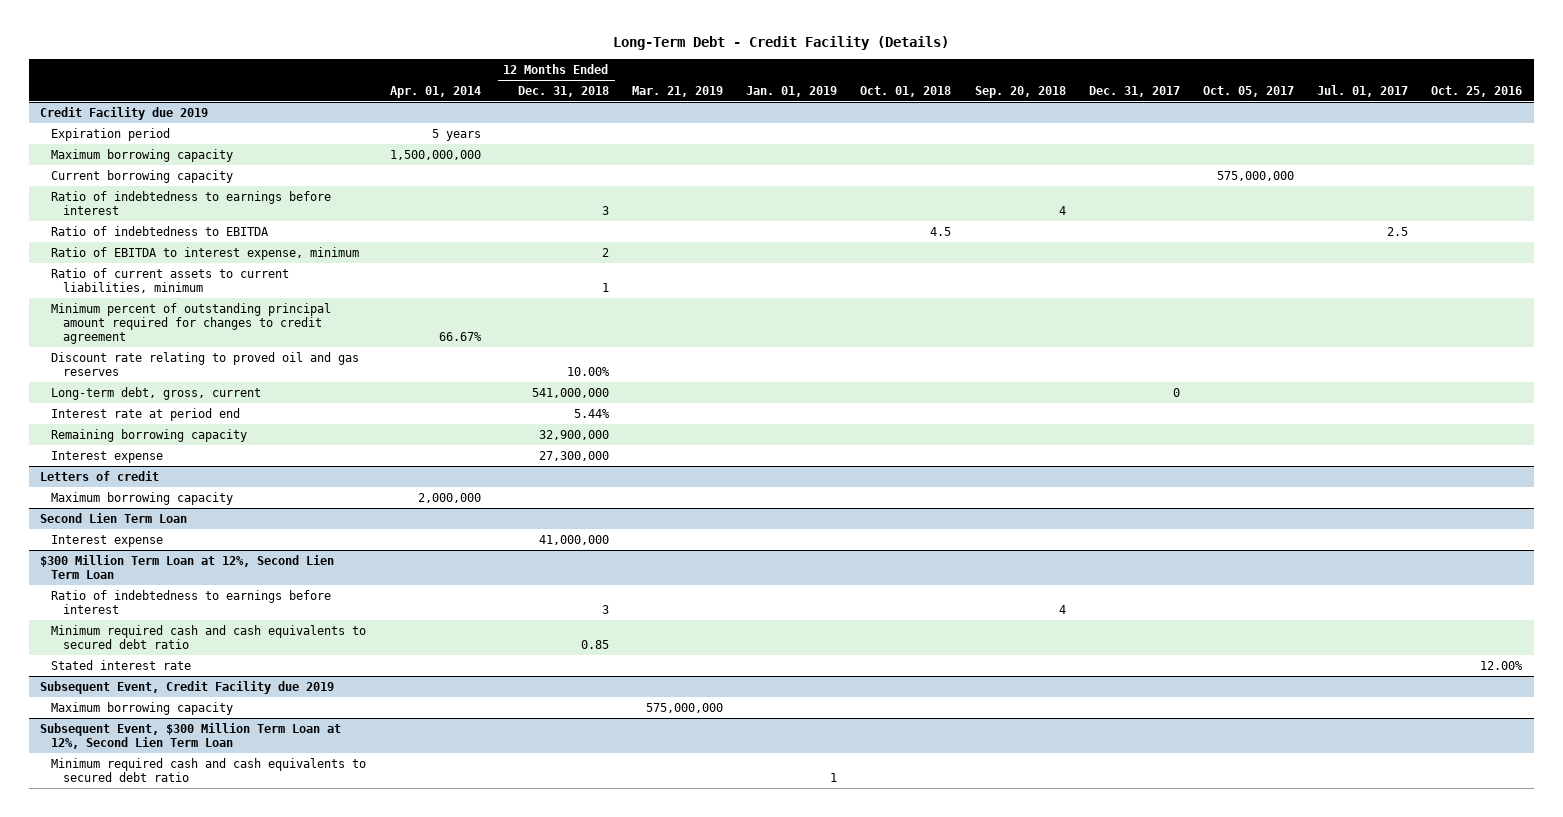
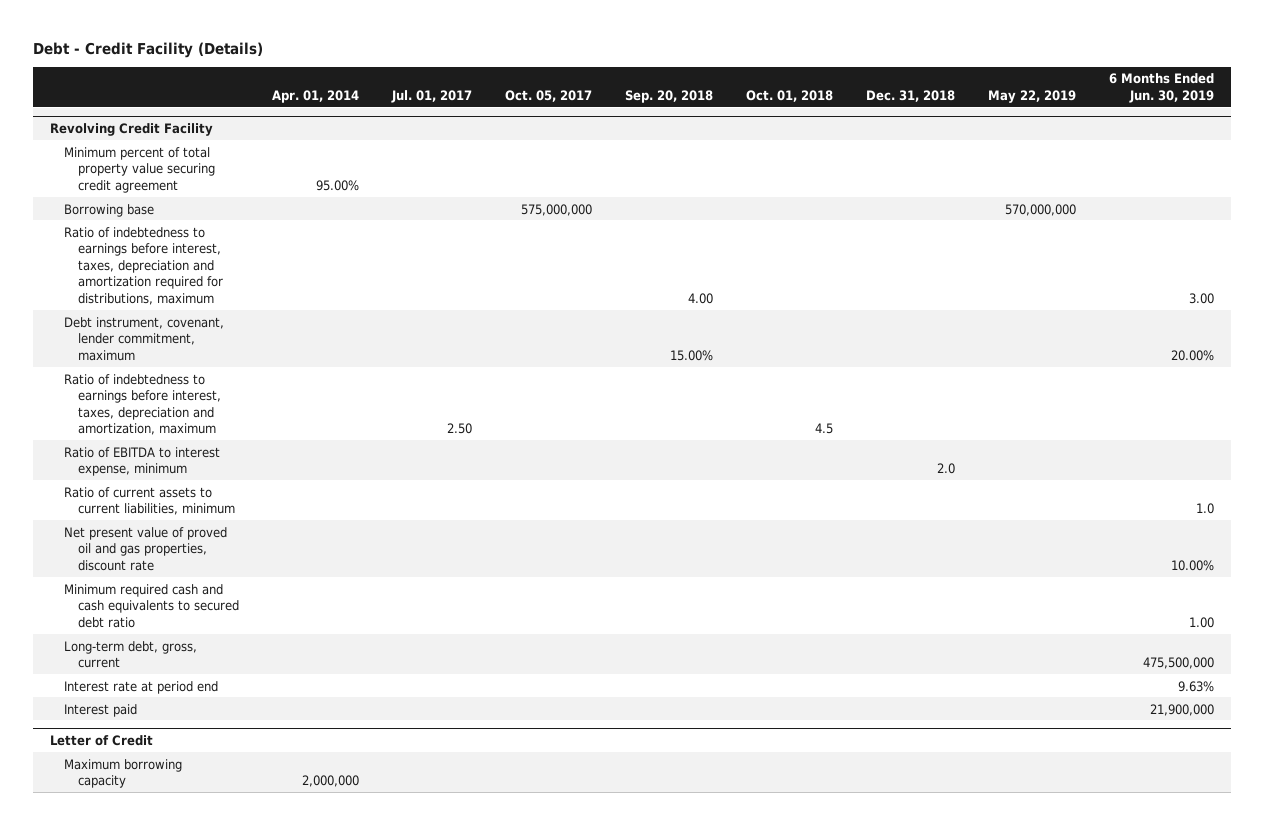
- Long-Term Debt - Credit Facility (Details)
+ Debt - Credit Facility (Details)
- | Apr. 01, 2014 | 12 Months Ended Dec. 31, 2018 | Mar. 21, 2019 | Jan. 01, 2019 | Oct. 01, 2018 | Sep. 20, 2018 | Dec. 31, 2017 | Oct. 05, 2017 | Jul. 01, 2017 | Oct. 25, 2016
+ | Apr. 01, 2014 | Jul. 01, 2017 | Oct. 05, 2017 | Sep. 20, 2018 | Oct. 01, 2018 | Dec. 31, 2018 | May 22, 2019 | 6 Months Ended Jun. 30, 2019
- Credit Facility due 2019
- Expiration period | 5 years | | | | | | | | |
- Maximum borrowing capacity | 1,500,000,000 | | | | | | | | |
- Current borrowing capacity | | | | | | | | 575,000,000 | |
- Ratio of indebtedness to earnings before interest | | 3 | | | | 4 | | | |
- Ratio of indebtedness to EBITDA | | | | | 4.5 | | | | 2.5 |
+ Revolving Credit Facility
+ Minimum percent of total property value securing credit agreement | 95.00% | | | | | | |
+ Borrowing base | | | 575,000,000 | | | | 570,000,000 |
+ Ratio of indebtedness to earnings before interest, taxes, depreciation and amortization required for distributions, maximum | | | | 4.00 | | | | 3.00
+ Debt instrument, covenant, lender commitment, maximum | | | | 15.00% | | | | 20.00%
+ Ratio of indebtedness to earnings before interest, taxes, depreciation and amortization, maximum | | 2.50 | | | 4.5 | | |
- Minimum percent of outstanding principal amount required for changes to credit agreement | 66.67% | | | | | | | | |
- Discount rate relating to proved oil and gas reserves | | 10.00% | | | | | | | |
+ Net present value of proved oil and gas properties, discount rate | | | | | | | | 10.00%
+ Minimum required cash and cash equivalents to secured debt ratio | | | | | | | | 1.00
- Remaining borrowing capacity | | 32,900,000 | | | | | | | |
- Interest expense | | 27,300,000 | | | | | | | |
- Letters of credit
+ Interest paid | | | | | | | | 21,900,000
+ Letter of Credit
- Second Lien Term Loan
- Interest expense | | 41,000,000 | | | | | | | |
- $300 Million Term Loan at 12%, Second Lien Term Loan
- Ratio of indebtedness to earnings before interest | | 3 | | | | 4 | | | |
- Minimum required cash and cash equivalents to secured debt ratio | | 0.85 | | | | | | | |
- Stated interest rate | | | | | | | | | | 12.00%
- Subsequent Event, Credit Facility due 2019
- Maximum borrowing capacity | | | 575,000,000 | | | | | | |
- Subsequent Event, $300 Million Term Loan at 12%, Second Lien Term Loan
- Minimum required cash and cash equivalents to secured debt ratio | | | | 1 | | | | | |

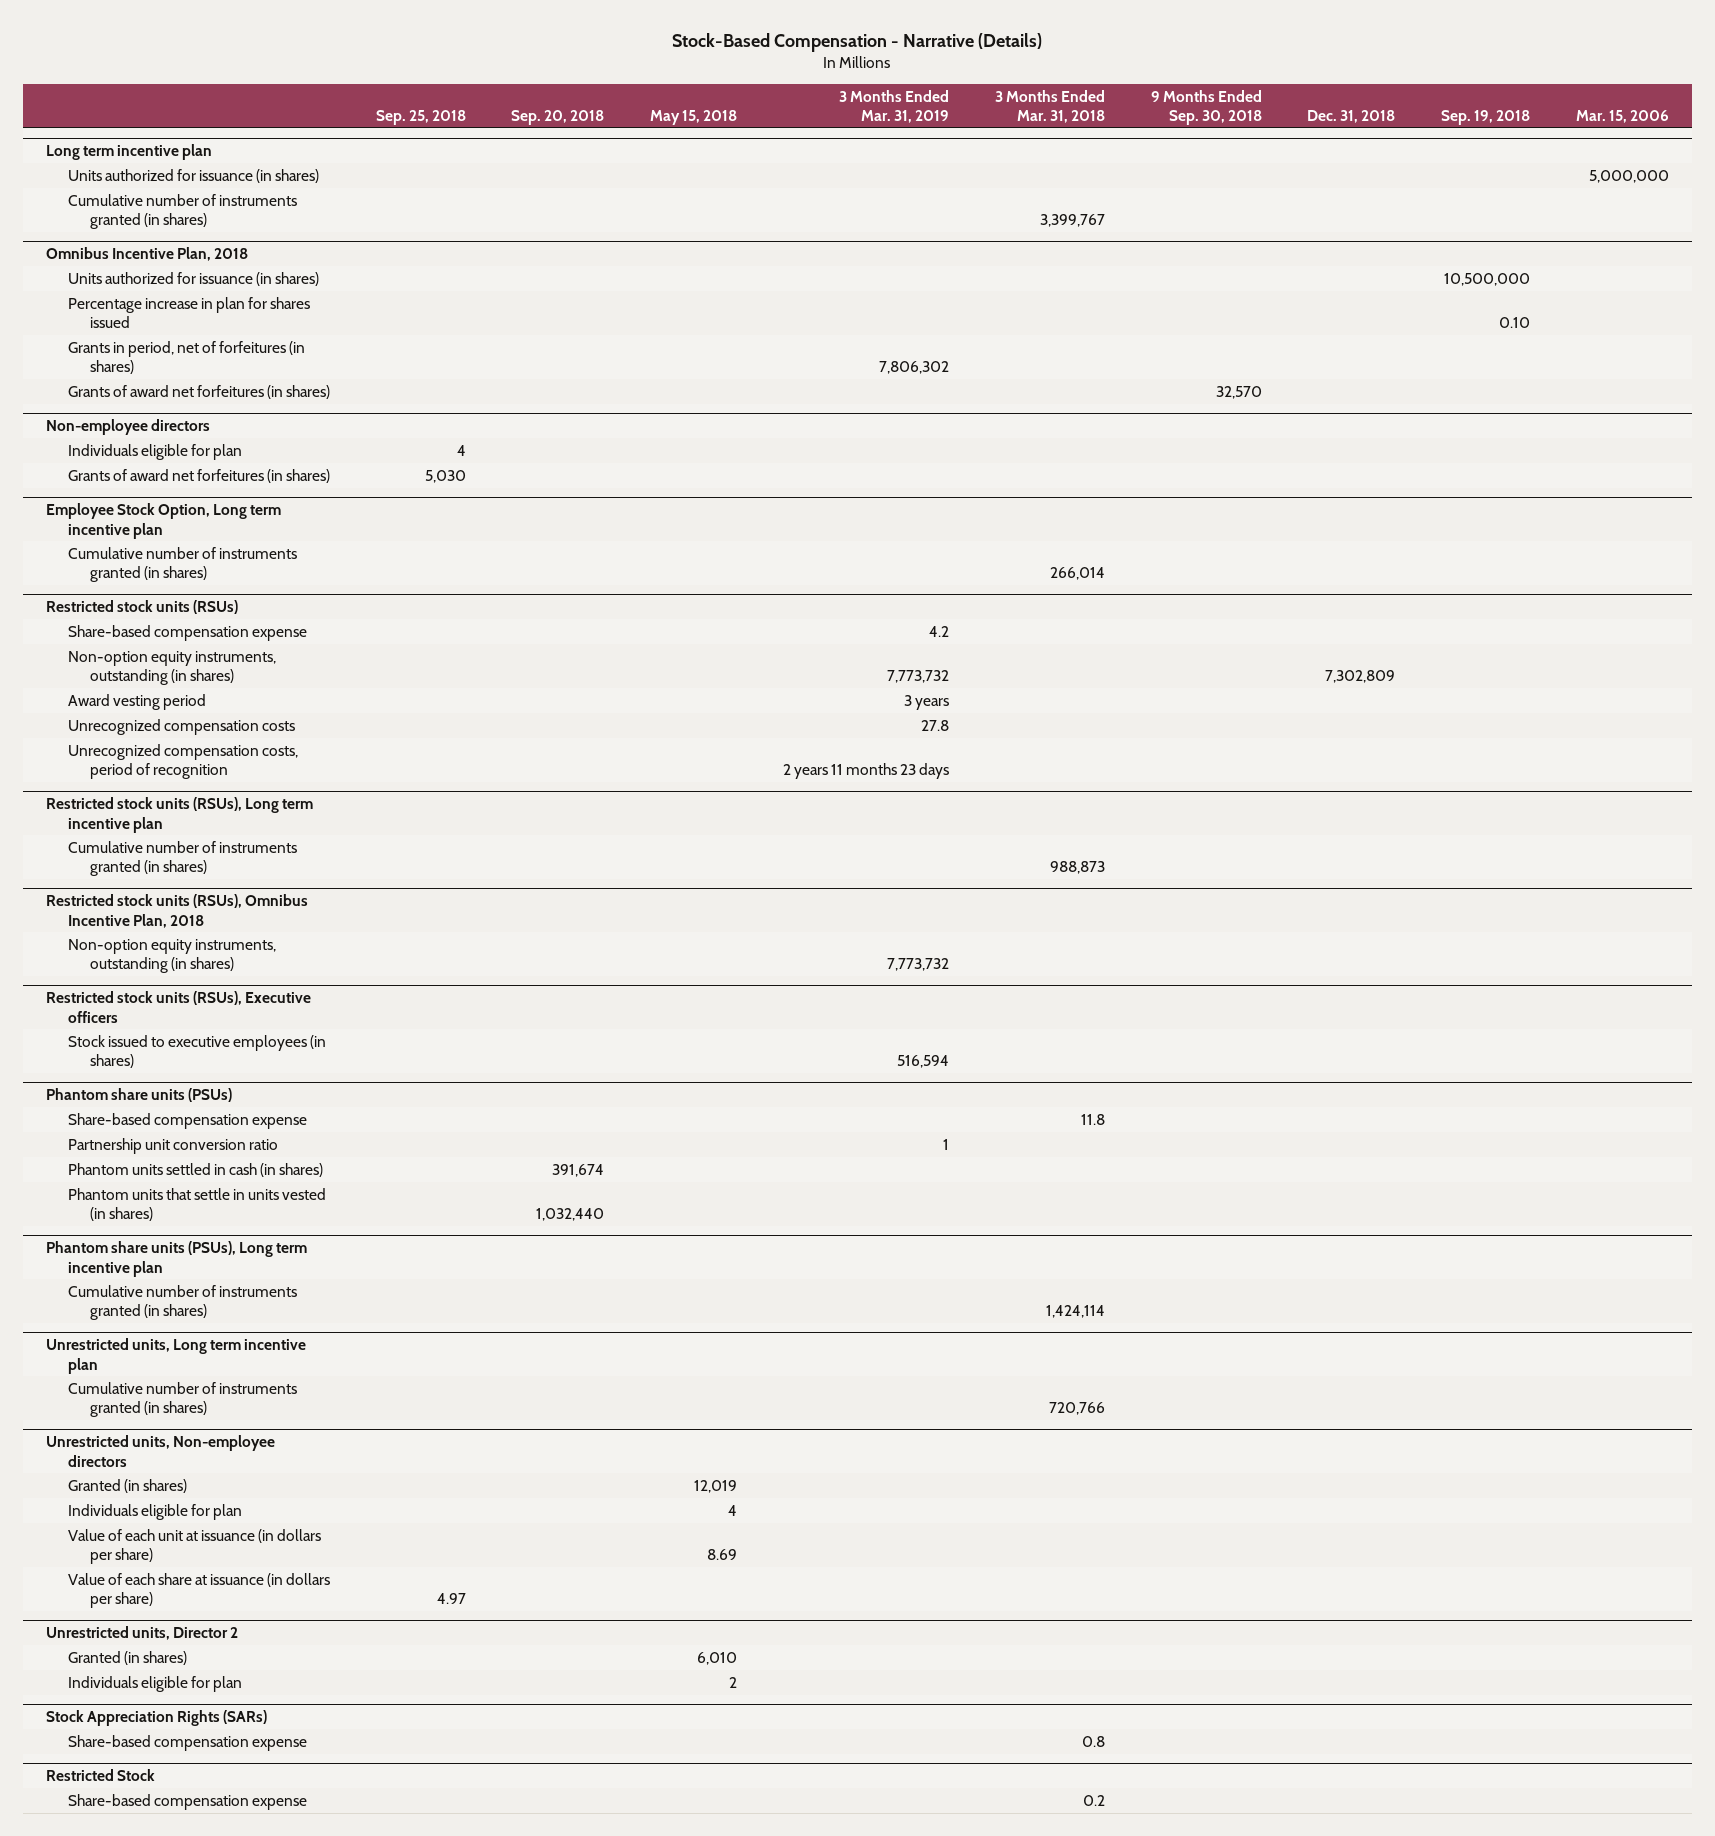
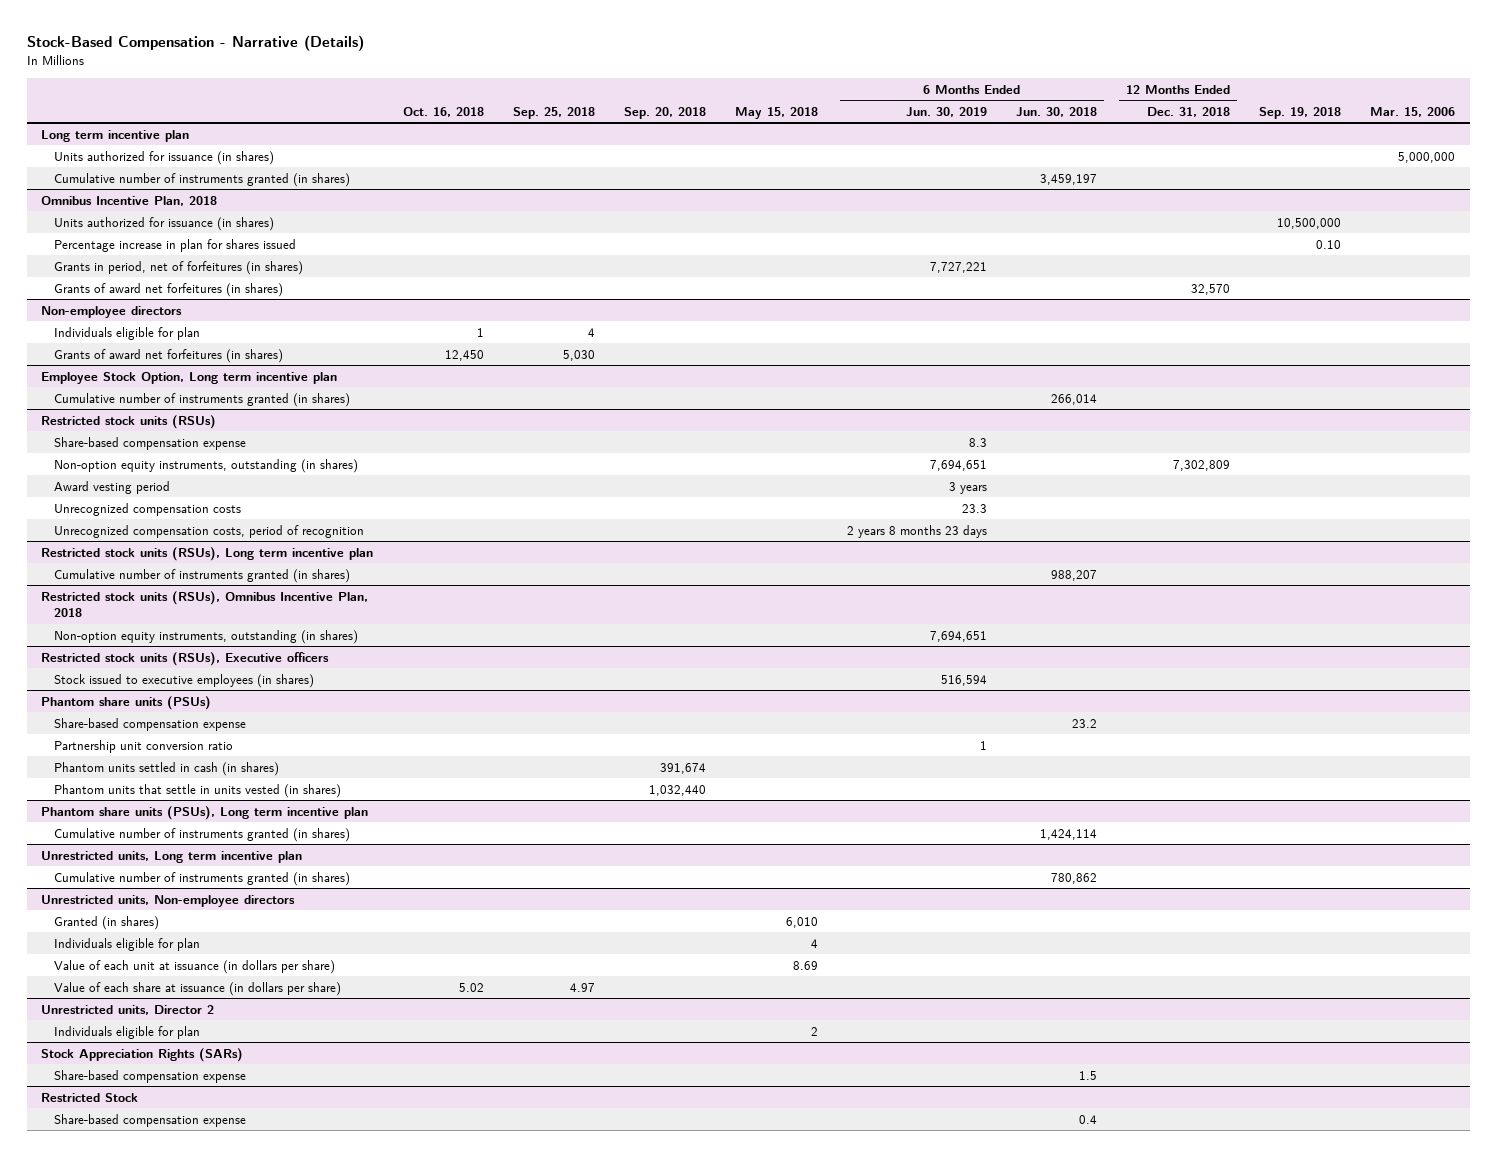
- | Sep. 25, 2018 | Sep. 20, 2018 | May 15, 2018 | 3 Months Ended Mar. 31, 2019 | 3 Months Ended Mar. 31, 2018 | 9 Months Ended Sep. 30, 2018 | Dec. 31, 2018 | Sep. 19, 2018 | Mar. 15, 2006
+ | Oct. 16, 2018 | Sep. 25, 2018 | Sep. 20, 2018 | May 15, 2018 | 6 Months Ended Jun. 30, 2019 | 6 Months Ended Jun. 30, 2018 | 12 Months Ended Dec. 31, 2018 | Sep. 19, 2018 | Mar. 15, 2006
@ Unrestricted units, Non-employee directors
- Granted (in shares) | | | 12,019 | | | | | |
+ Granted (in shares) | | | | 6,010 | | | | |
@ Unrestricted units, Director 2
- Granted (in shares) | | | 6,010 | | | | | |

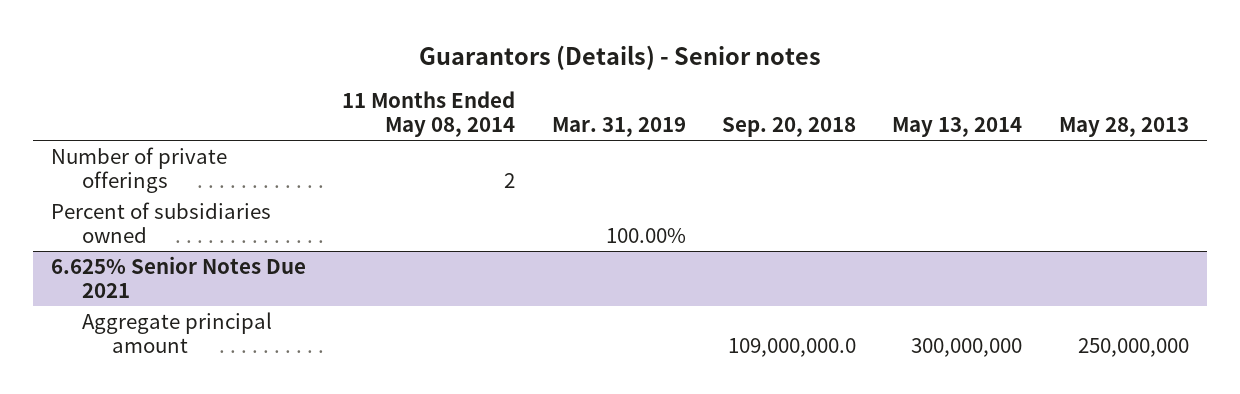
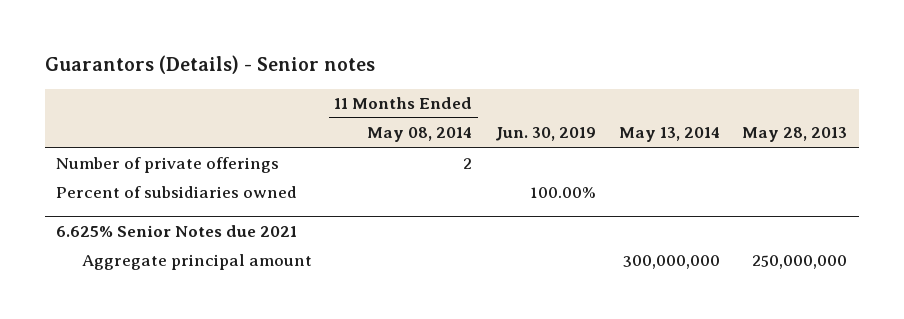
- | 11 Months Ended May 08, 2014 | Mar. 31, 2019 | Sep. 20, 2018 | May 13, 2014 | May 28, 2013
+ | 11 Months Ended May 08, 2014 | Jun. 30, 2019 | May 13, 2014 | May 28, 2013
- 6.625% Senior Notes Due 2021
+ 6.625% Senior Notes due 2021

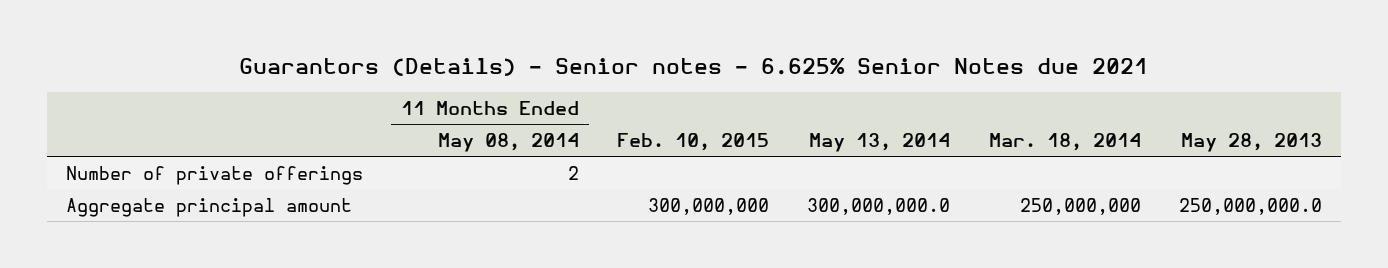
- Guarantors (Details) - Senior notes
+ Guarantors (Details) - Senior notes - 6.625% Senior Notes due 2021
- | 11 Months Ended May 08, 2014 | Jun. 30, 2019 | May 13, 2014 | May 28, 2013
+ | 11 Months Ended May 08, 2014 | Feb. 10, 2015 | May 13, 2014 | Mar. 18, 2014 | May 28, 2013
- Percent of subsidiaries owned | | 100.00% | |
- 6.625% Senior Notes due 2021
- Aggregate principal amount | | | 300,000,000 | 250,000,000
+ Aggregate principal amount | | 300,000,000 | 300,000,000.0 | 250,000,000 | 250,000,000.0

